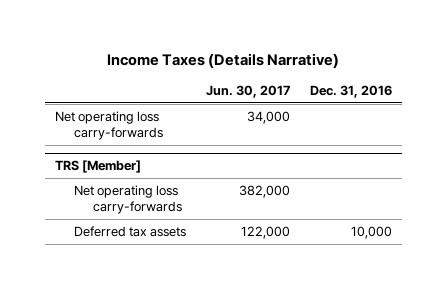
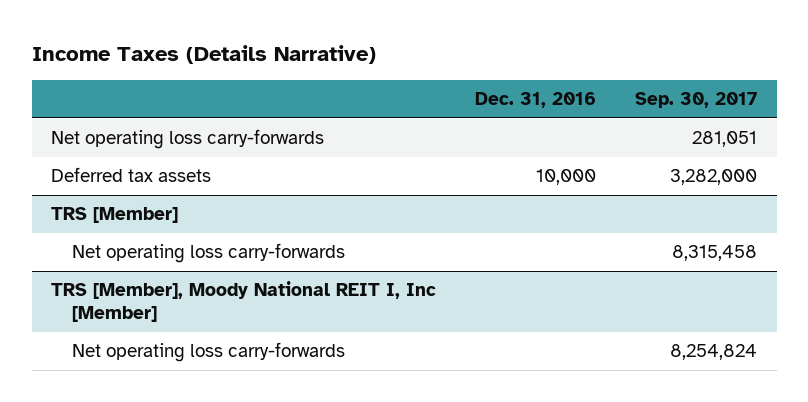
- | Jun. 30, 2017 | Dec. 31, 2016
+ | Dec. 31, 2016 | Sep. 30, 2017
+ Deferred tax assets | 10,000 | 3,282,000
@ TRS [Member]
- Deferred tax assets | 122,000 | 10,000
+ TRS [Member], Moody National REIT I, Inc [Member]
+ Net operating loss carry-forwards | | 8,254,824

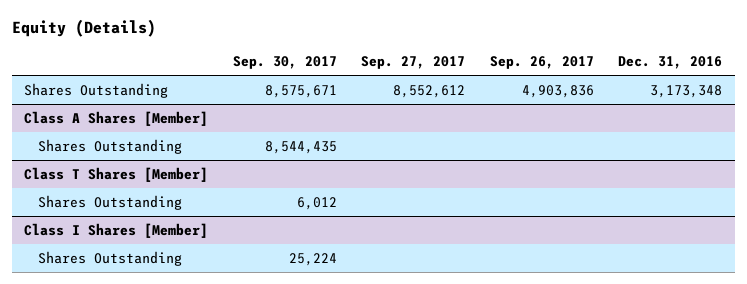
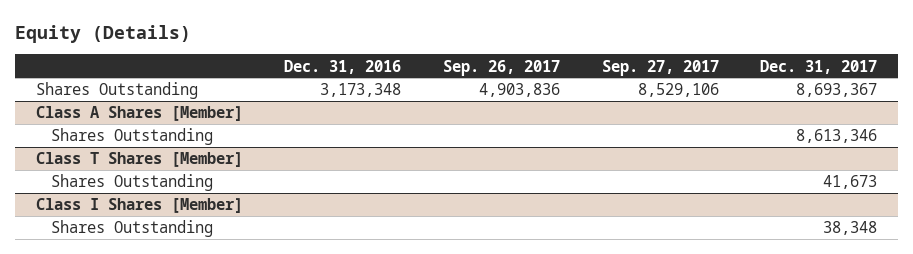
- | Sep. 30, 2017 | Sep. 27, 2017 | Sep. 26, 2017 | Dec. 31, 2016
+ | Dec. 31, 2016 | Sep. 26, 2017 | Sep. 27, 2017 | Dec. 31, 2017
- Shares Outstanding | 8,575,671 | 8,552,612 | 4,903,836 | 3,173,348
+ Shares Outstanding | 3,173,348 | 4,903,836 | 8,529,106 | 8,693,367

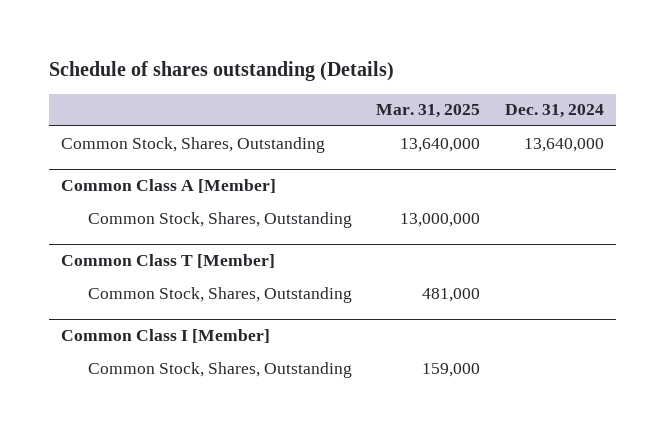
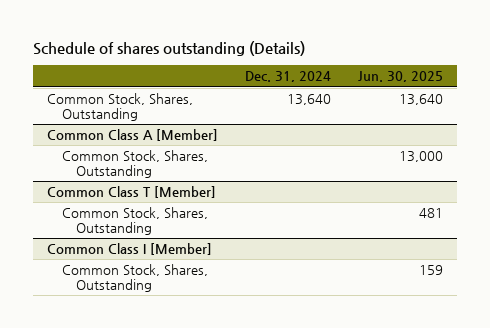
- | Mar. 31, 2025 | Dec. 31, 2024
+ | Dec. 31, 2024 | Jun. 30, 2025
- Common Stock, Shares, Outstanding | 13,640,000 | 13,640,000
+ Common Stock, Shares, Outstanding | 13,640 | 13,640

